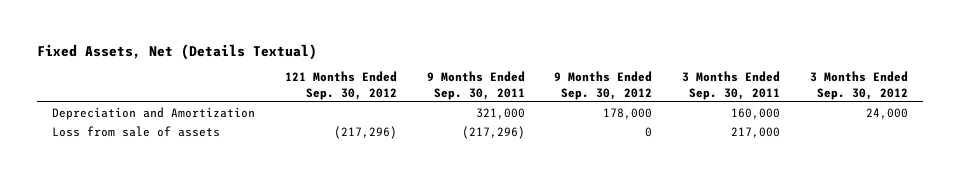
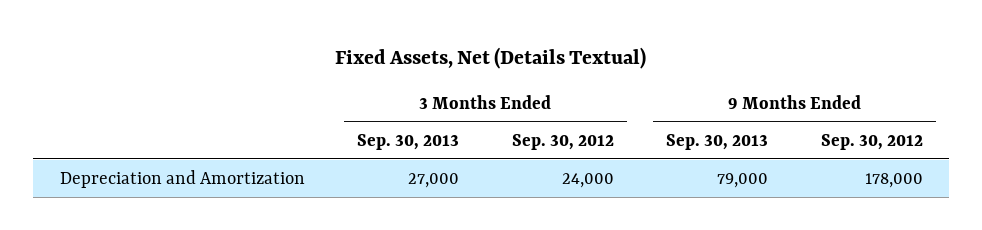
- | 121 Months Ended Sep. 30, 2012 | 9 Months Ended Sep. 30, 2011 | 9 Months Ended Sep. 30, 2012 | 3 Months Ended Sep. 30, 2011 | 3 Months Ended Sep. 30, 2012
+ | 3 Months Ended Sep. 30, 2013 | 3 Months Ended Sep. 30, 2012 | 9 Months Ended Sep. 30, 2013 | 9 Months Ended Sep. 30, 2012
- Loss from sale of assets | (217,296) | (217,296) | 0 | 217,000 |

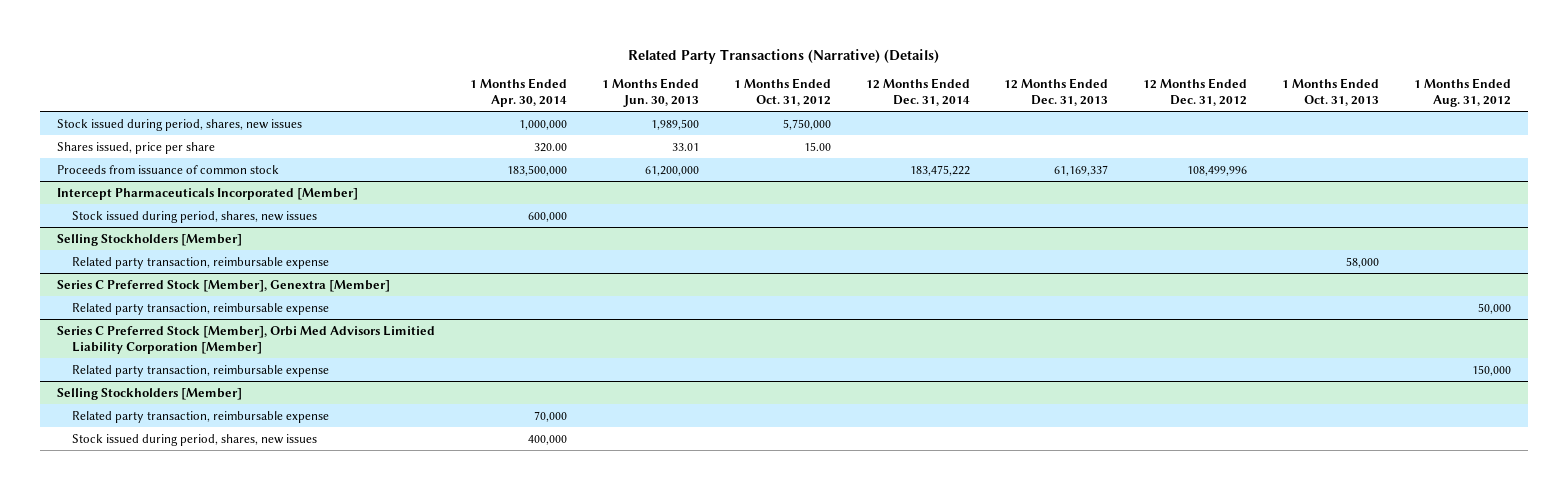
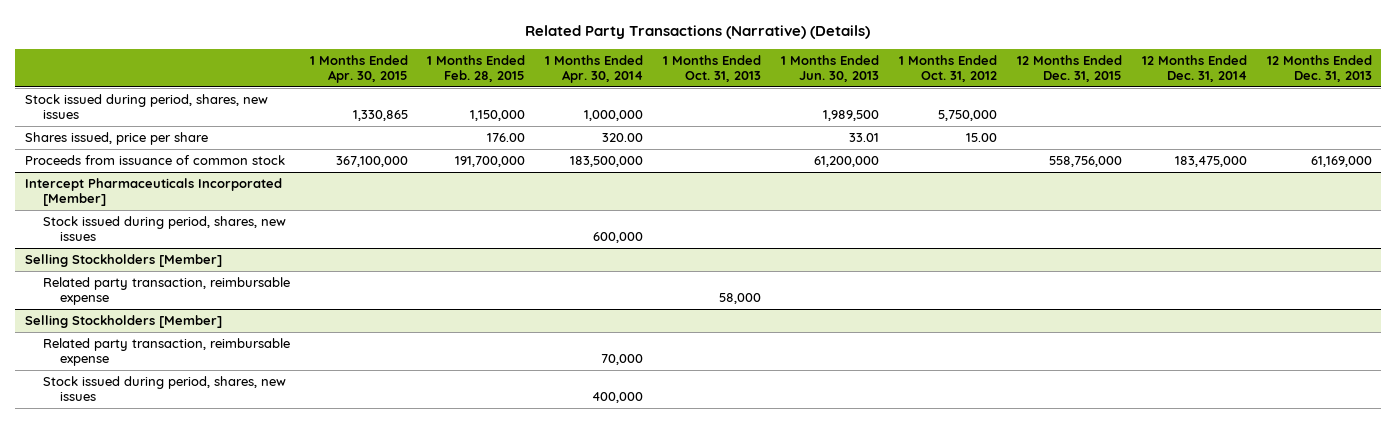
- | 1 Months Ended Apr. 30, 2014 | 1 Months Ended Jun. 30, 2013 | 1 Months Ended Oct. 31, 2012 | 12 Months Ended Dec. 31, 2014 | 12 Months Ended Dec. 31, 2013 | 12 Months Ended Dec. 31, 2012 | 1 Months Ended Oct. 31, 2013 | 1 Months Ended Aug. 31, 2012
+ | 1 Months Ended Apr. 30, 2015 | 1 Months Ended Feb. 28, 2015 | 1 Months Ended Apr. 30, 2014 | 1 Months Ended Oct. 31, 2013 | 1 Months Ended Jun. 30, 2013 | 1 Months Ended Oct. 31, 2012 | 12 Months Ended Dec. 31, 2015 | 12 Months Ended Dec. 31, 2014 | 12 Months Ended Dec. 31, 2013
- Proceeds from issuance of common stock | 183,500,000 | 61,200,000 | | 183,475,222 | 61,169,337 | 108,499,996 | |
+ Proceeds from issuance of common stock | 367,100,000 | 191,700,000 | 183,500,000 | | 61,200,000 | | 558,756,000 | 183,475,000 | 61,169,000
- Series C Preferred Stock [Member], Genextra [Member]
- Related party transaction, reimbursable expense | | | | | | | | 50,000
- Series C Preferred Stock [Member], Orbi Med Advisors Limitied Liability Corporation [Member]
- Related party transaction, reimbursable expense | | | | | | | | 150,000

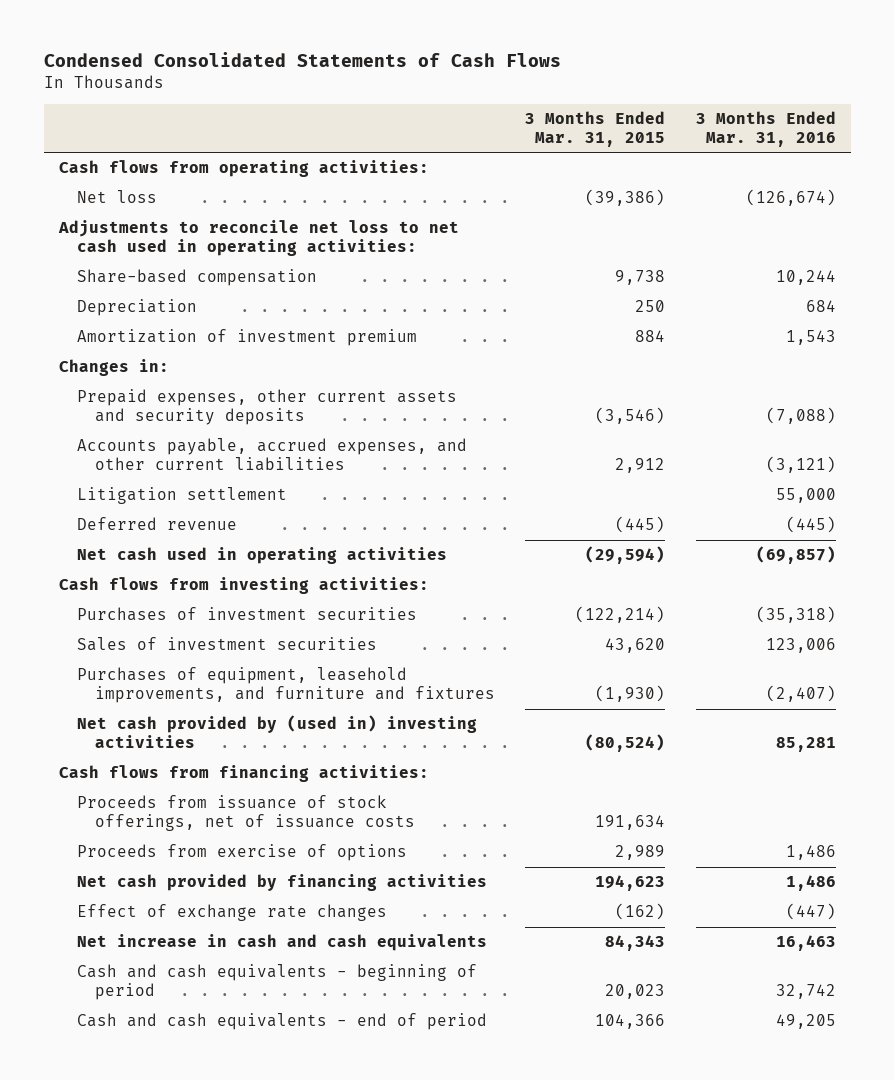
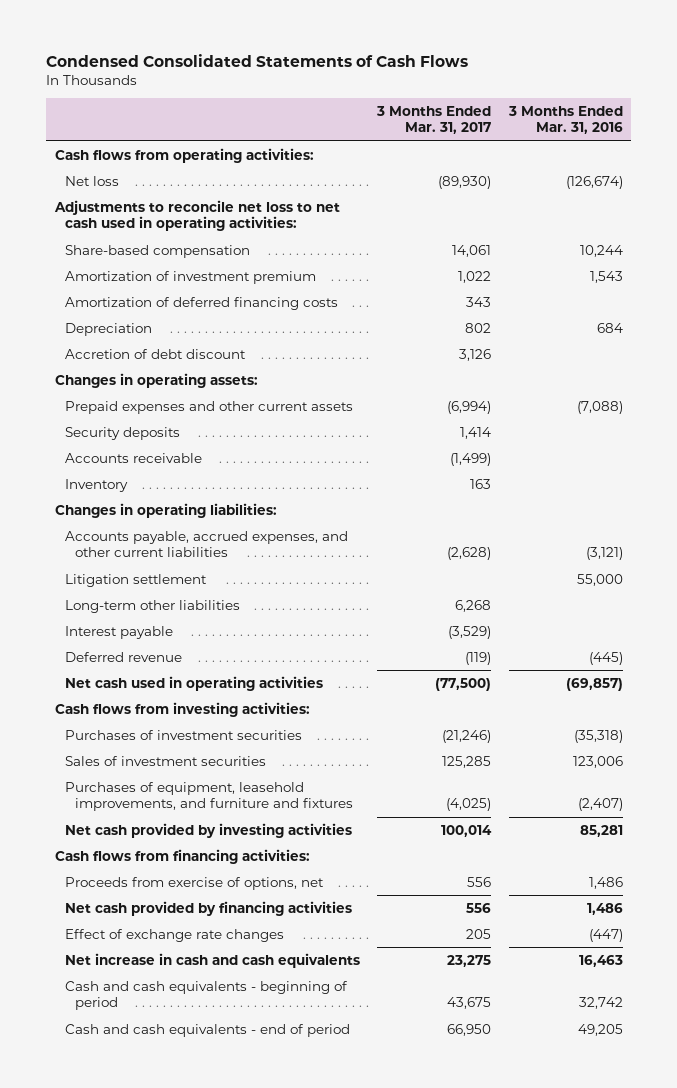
- | 3 Months Ended Mar. 31, 2015 | 3 Months Ended Mar. 31, 2016
+ | 3 Months Ended Mar. 31, 2017 | 3 Months Ended Mar. 31, 2016
- Changes in:
- Prepaid expenses, other current assets and security deposits | (3,546) | (7,088)
+ Amortization of deferred financing costs | 343 |
moved down: Depreciation | 802 | 684
+ Accretion of debt discount | 3,126 |
+ Changes in operating assets:
+ Prepaid expenses and other current assets | (6,994) | (7,088)
+ Security deposits | 1,414 |
+ Accounts receivable | (1,499) |
+ Inventory | 163 |
+ Changes in operating liabilities:
+ Long-term other liabilities | 6,268 |
+ Interest payable | (3,529) |
- Net cash provided by (used in) investing activities | (80,524) | 85,281
+ Net cash provided by investing activities | 100,014 | 85,281
- Proceeds from issuance of stock offerings, net of issuance costs | 191,634 |
- Proceeds from exercise of options | 2,989 | 1,486
+ Proceeds from exercise of options, net | 556 | 1,486

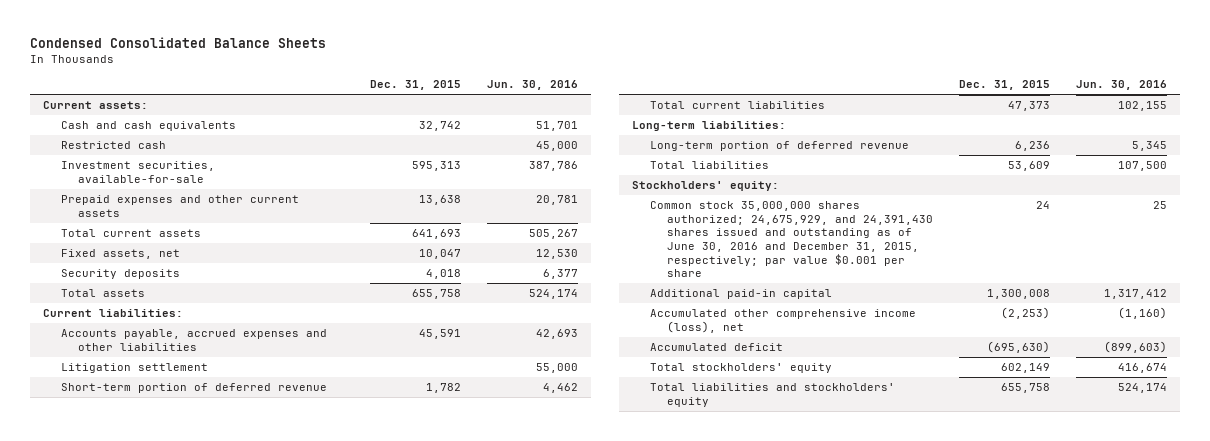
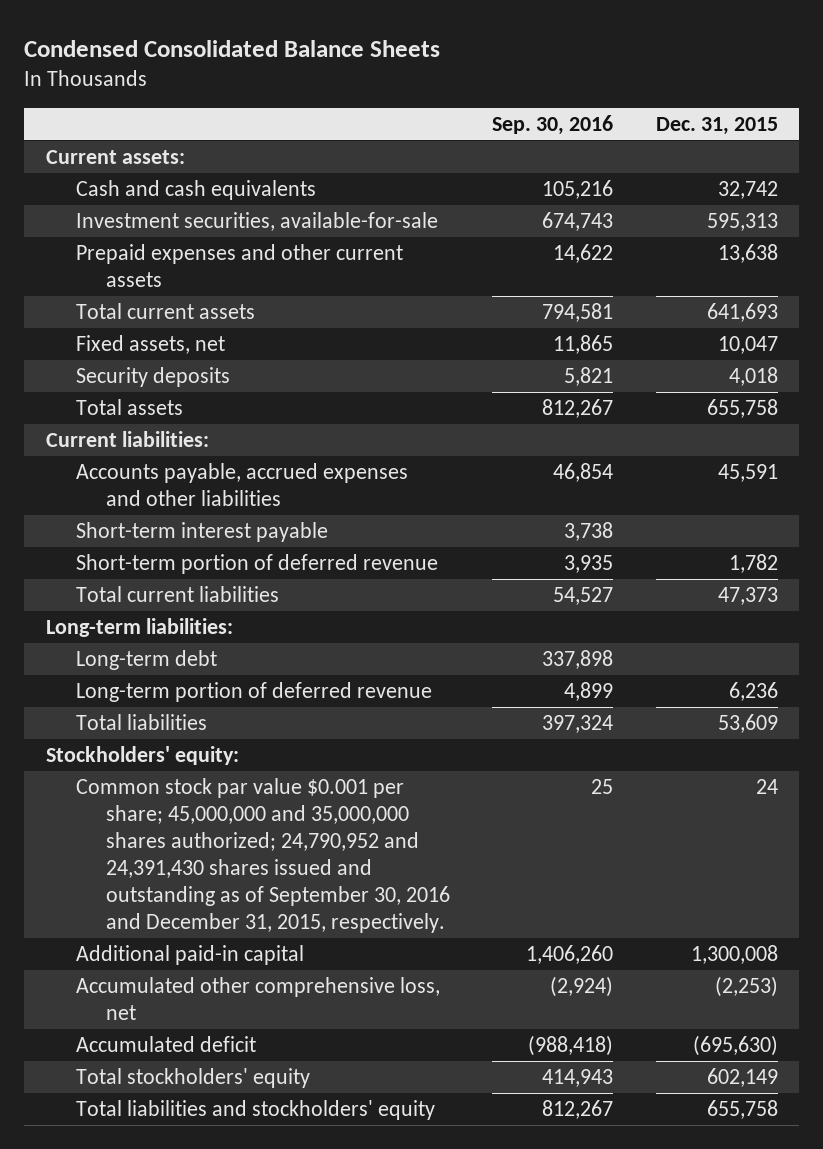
- | Dec. 31, 2015 | Jun. 30, 2016
+ | Sep. 30, 2016 | Dec. 31, 2015
- Restricted cash | | 45,000
- Litigation settlement | | 55,000
+ Short-term interest payable | 3,738 |
+ Long-term debt | 337,898 |
- Common stock 35,000,000 shares authorized; 24,675,929, and 24,391,430 shares issued and outstanding as of June 30, 2016 and December 31, 2015, respectively; par value $0.001 per share | 24 | 25
+ Common stock par value $0.001 per share; 45,000,000 and 35,000,000 shares authorized; 24,790,952 and 24,391,430 shares issued and outstanding as of September 30, 2016 and December 31, 2015, respectively. | 25 | 24
- Accumulated other comprehensive income (loss), net | (2,253) | (1,160)
+ Accumulated other comprehensive loss, net | (2,924) | (2,253)

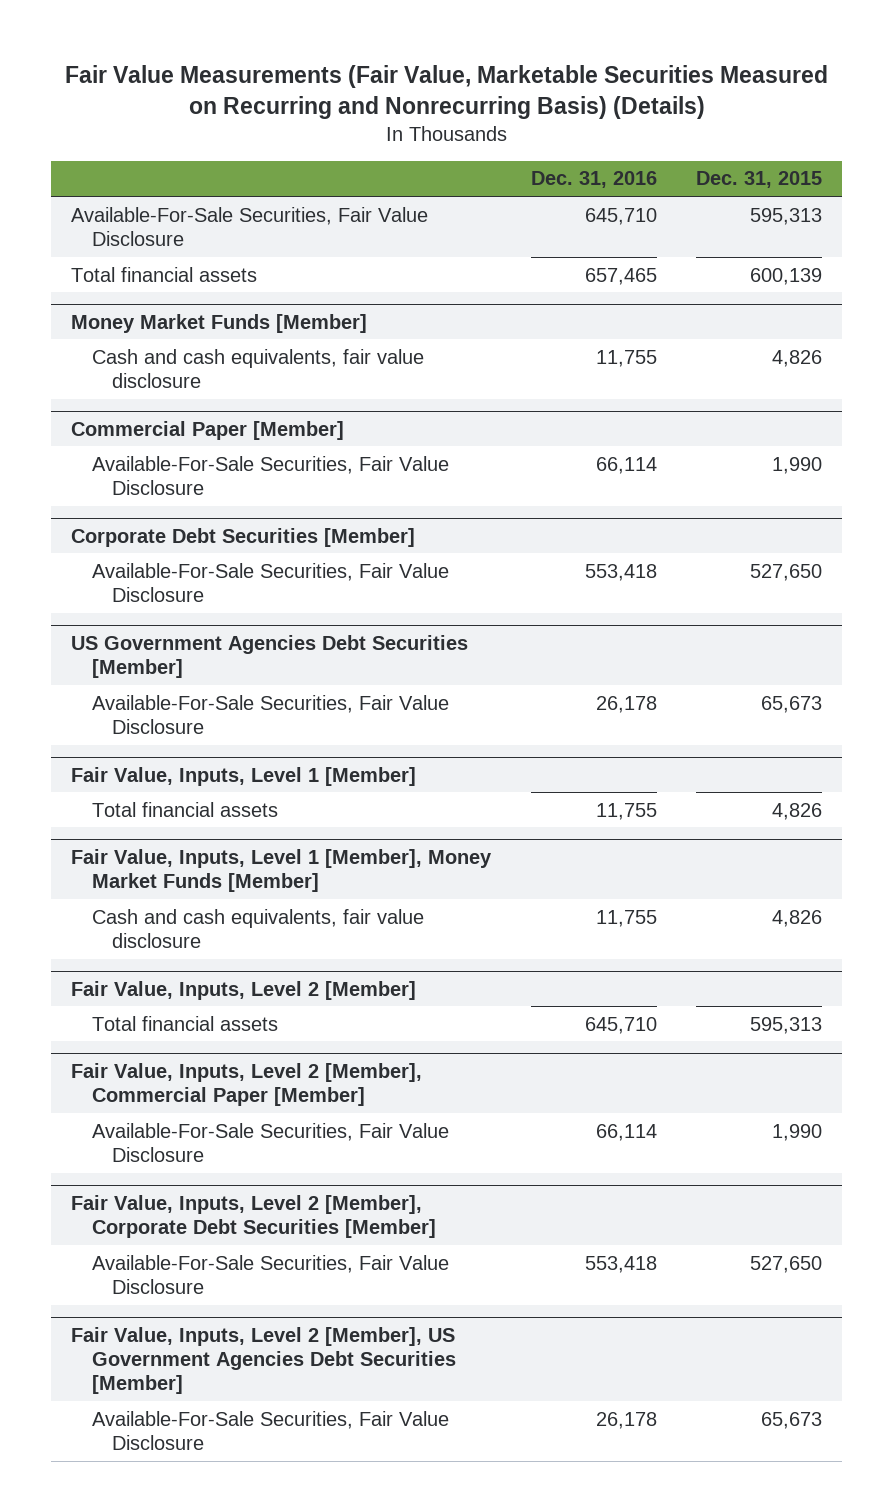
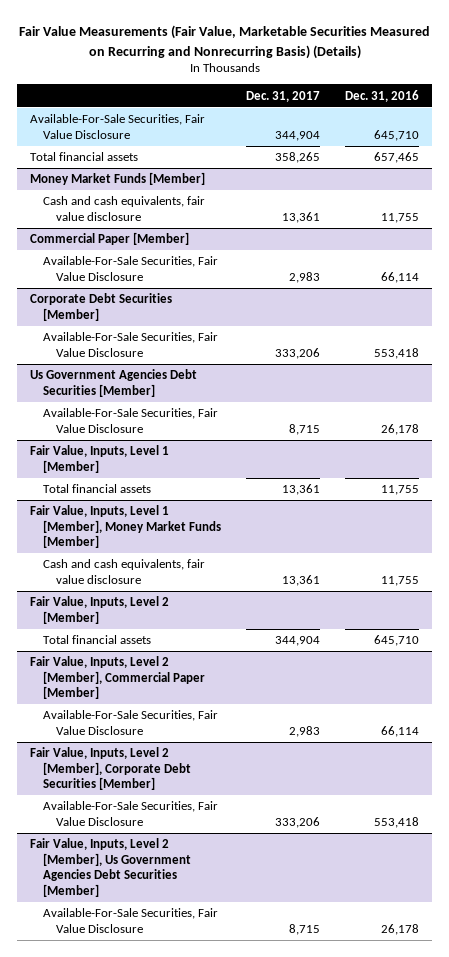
- | Dec. 31, 2016 | Dec. 31, 2015
+ | Dec. 31, 2017 | Dec. 31, 2016
- US Government Agencies Debt Securities [Member]
+ Us Government Agencies Debt Securities [Member]
- Fair Value, Inputs, Level 2 [Member], US Government Agencies Debt Securities [Member]
+ Fair Value, Inputs, Level 2 [Member], Us Government Agencies Debt Securities [Member]

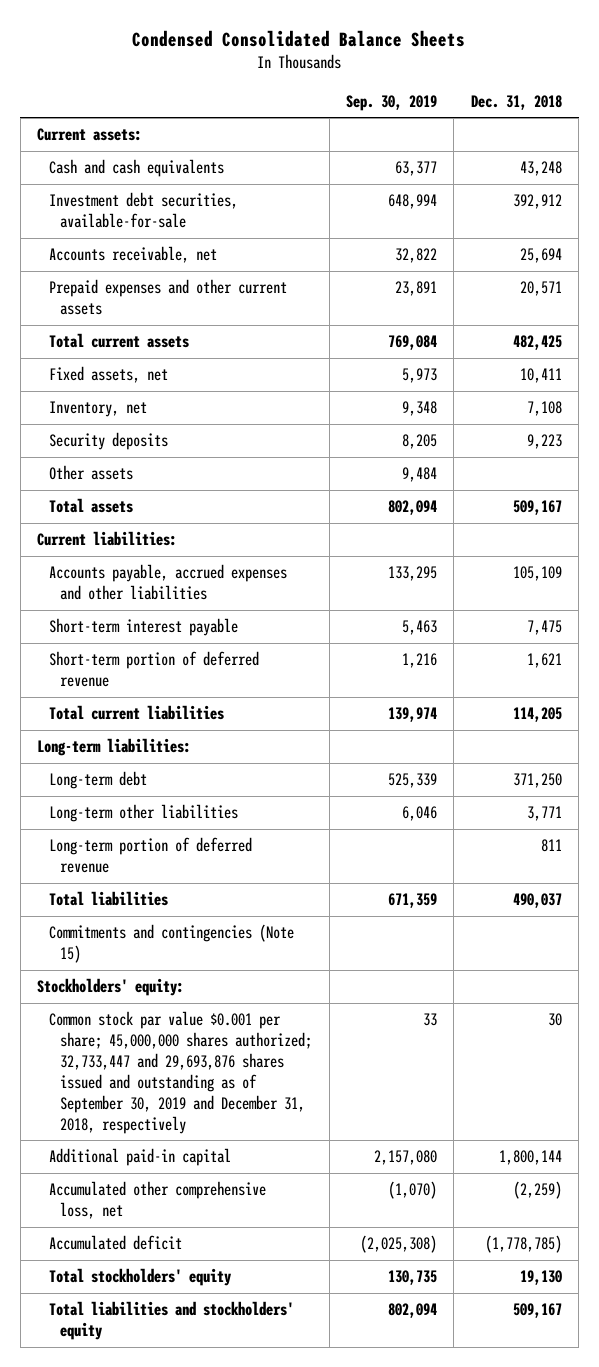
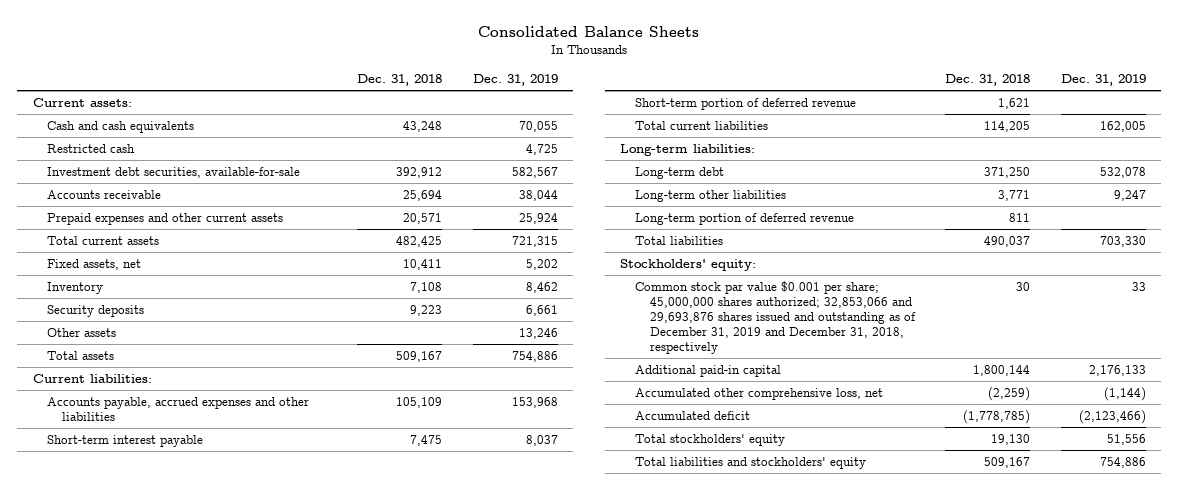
- Condensed Consolidated Balance Sheets
+ Consolidated Balance Sheets
- | Sep. 30, 2019 | Dec. 31, 2018
+ | Dec. 31, 2018 | Dec. 31, 2019
+ Restricted cash | | 4,725
- Accounts receivable, net | 32,822 | 25,694
+ Accounts receivable | 25,694 | 38,044
- Inventory, net | 9,348 | 7,108
+ Inventory | 7,108 | 8,462
- Commitments and contingencies (Note 15)
- Common stock par value $0.001 per share; 45,000,000 shares authorized; 32,733,447 and 29,693,876 shares issued and outstanding as of September 30, 2019 and December 31, 2018, respectively | 33 | 30
+ Common stock par value $0.001 per share; 45,000,000 shares authorized; 32,853,066 and 29,693,876 shares issued and outstanding as of December 31, 2019 and December 31, 2018, respectively | 30 | 33

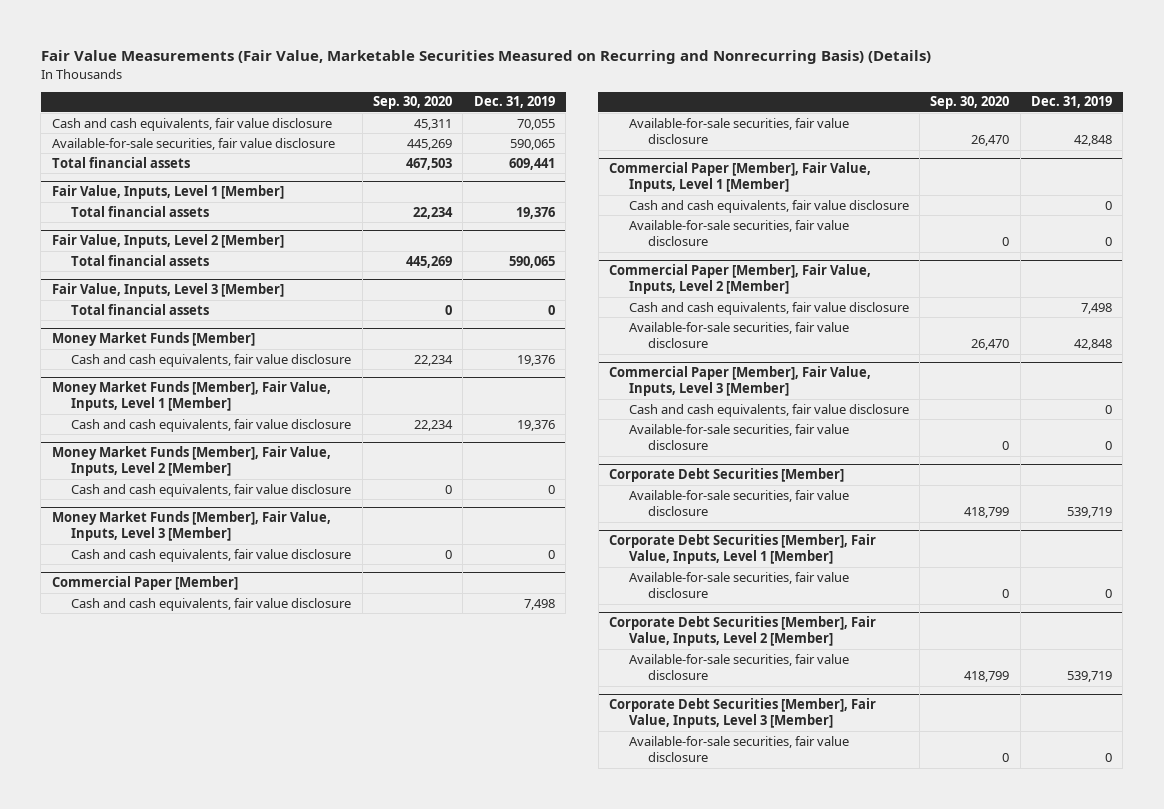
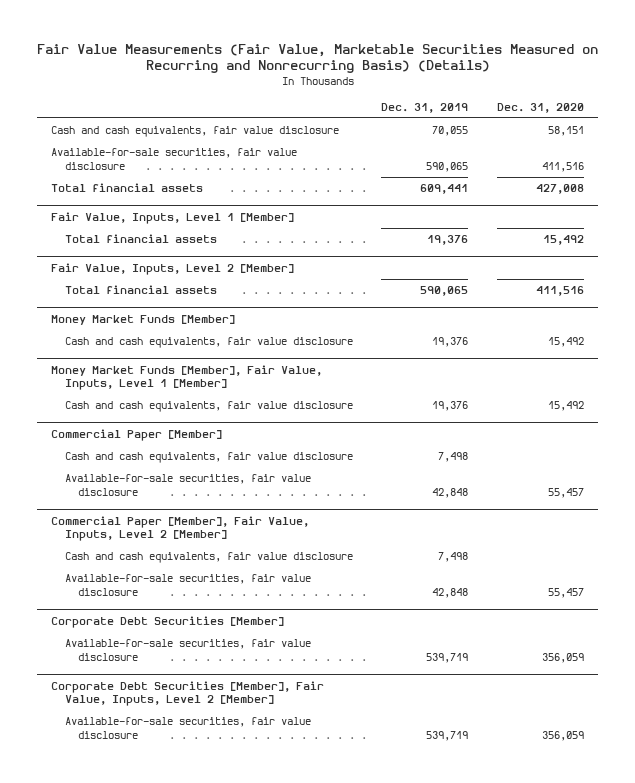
- | Sep. 30, 2020 | Dec. 31, 2019
+ | Dec. 31, 2019 | Dec. 31, 2020
- Fair Value, Inputs, Level 3 [Member]
- Total financial assets | 0 | 0
- Money Market Funds [Member], Fair Value, Inputs, Level 2 [Member]
- Cash and cash equivalents, fair value disclosure | 0 | 0
- Money Market Funds [Member], Fair Value, Inputs, Level 3 [Member]
- Cash and cash equivalents, fair value disclosure | 0 | 0
- Commercial Paper [Member], Fair Value, Inputs, Level 1 [Member]
- Cash and cash equivalents, fair value disclosure | | 0
- Available-for-sale securities, fair value disclosure | 0 | 0
- Commercial Paper [Member], Fair Value, Inputs, Level 3 [Member]
- Cash and cash equivalents, fair value disclosure | | 0
- Available-for-sale securities, fair value disclosure | 0 | 0
- Corporate Debt Securities [Member], Fair Value, Inputs, Level 1 [Member]
- Available-for-sale securities, fair value disclosure | 0 | 0
- Corporate Debt Securities [Member], Fair Value, Inputs, Level 3 [Member]
- Available-for-sale securities, fair value disclosure | 0 | 0

